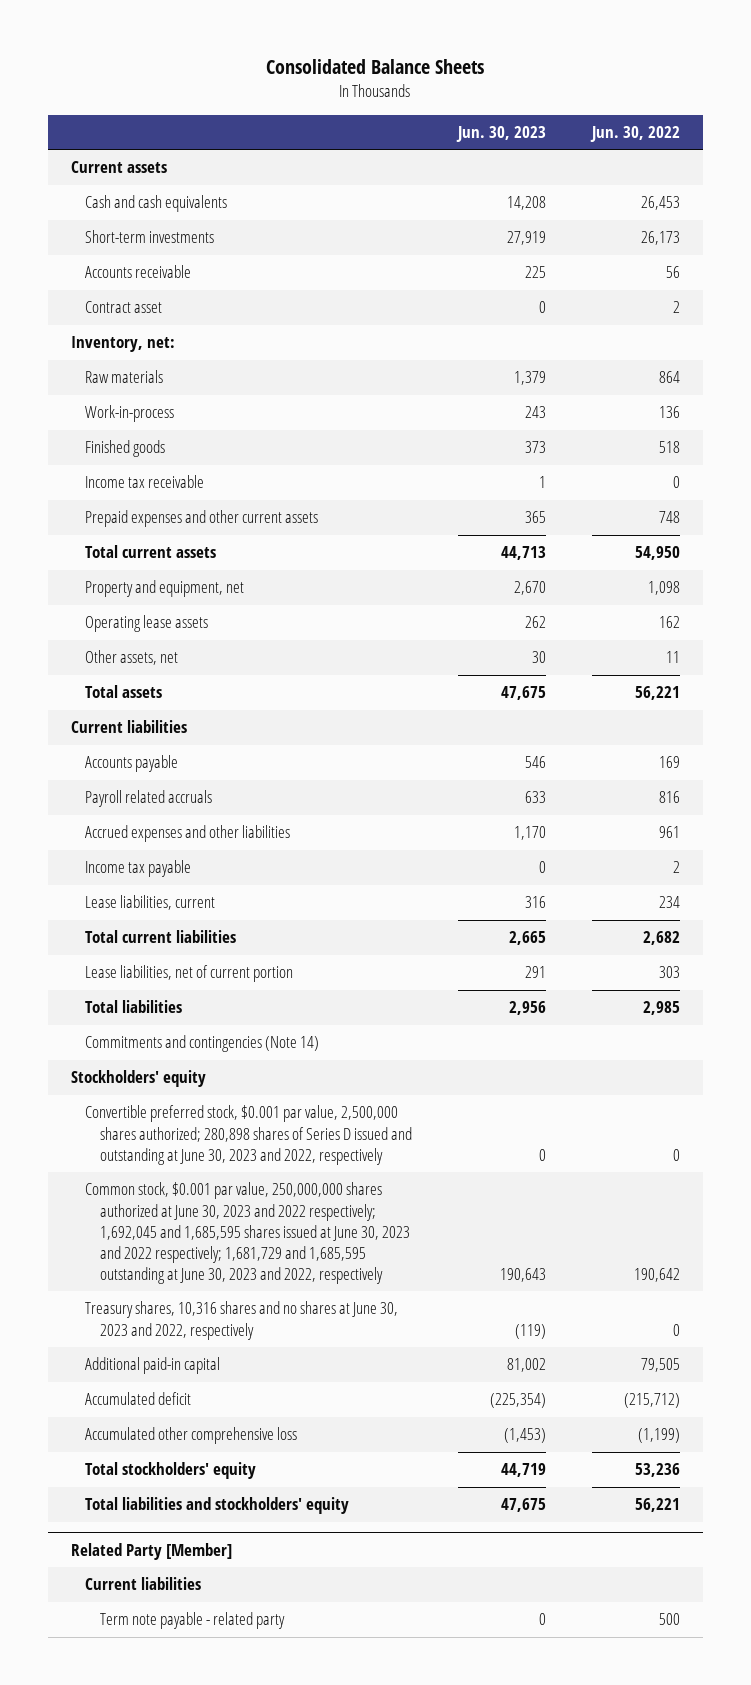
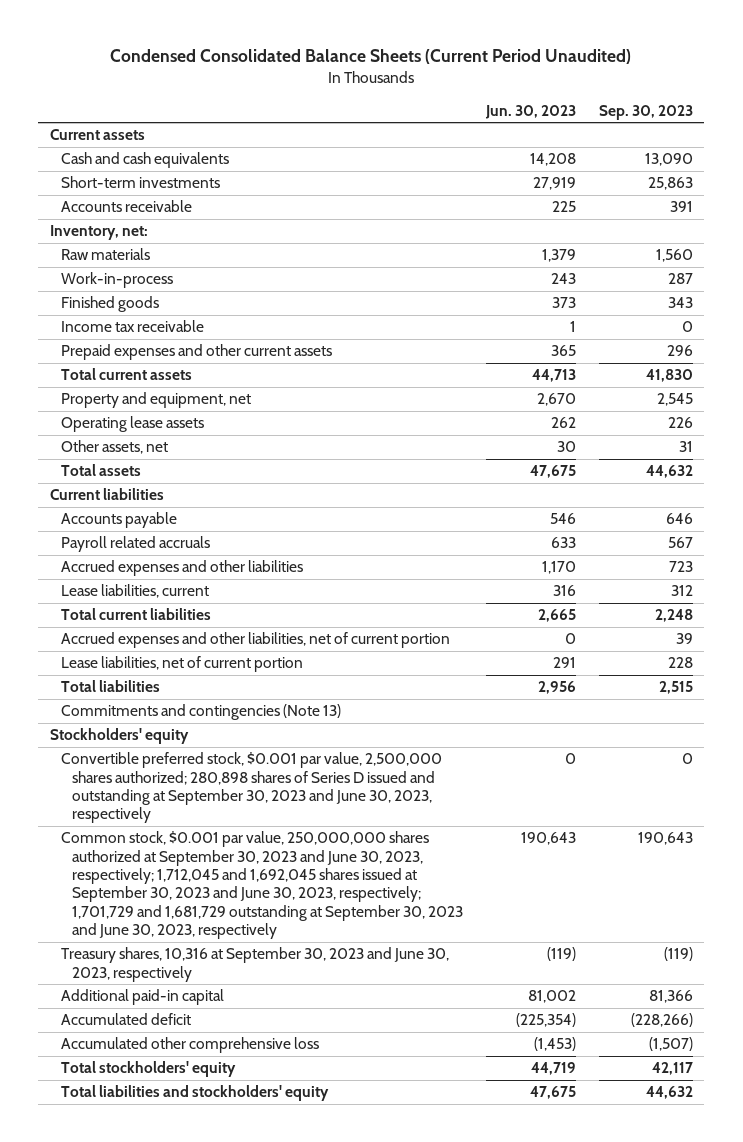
- Consolidated Balance Sheets
+ Condensed Consolidated Balance Sheets (Current Period Unaudited)
- | Jun. 30, 2023 | Jun. 30, 2022
+ | Jun. 30, 2023 | Sep. 30, 2023
- Contract asset | 0 | 2
- Income tax payable | 0 | 2
+ Accrued expenses and other liabilities, net of current portion | 0 | 39
- Commitments and contingencies (Note 14)
+ Commitments and contingencies (Note 13)
- Convertible preferred stock, $0.001 par value, 2,500,000 shares authorized; 280,898 shares of Series D issued and outstanding at June 30, 2023 and 2022, respectively | 0 | 0
- Common stock, $0.001 par value, 250,000,000 shares authorized at June 30, 2023 and 2022 respectively; 1,692,045 and 1,685,595 shares issued at June 30, 2023 and 2022 respectively; 1,681,729 and 1,685,595 outstanding at June 30, 2023 and 2022, respectively | 190,643 | 190,642
- Treasury shares, 10,316 shares and no shares at June 30, 2023 and 2022, respectively | (119) | 0
+ Convertible preferred stock, $0.001 par value, 2,500,000 shares authorized; 280,898 shares of Series D issued and outstanding at September 30, 2023 and June 30, 2023, respectively | 0 | 0
+ Common stock, $0.001 par value, 250,000,000 shares authorized at September 30, 2023 and June 30, 2023, respectively; 1,712,045 and 1,692,045 shares issued at September 30, 2023 and June 30, 2023, respectively; 1,701,729 and 1,681,729 outstanding at September 30, 2023 and June 30, 2023, respectively | 190,643 | 190,643
+ Treasury shares, 10,316 at September 30, 2023 and June 30, 2023, respectively | (119) | (119)
- Related Party [Member]
- Current liabilities
- Term note payable - related party | 0 | 500

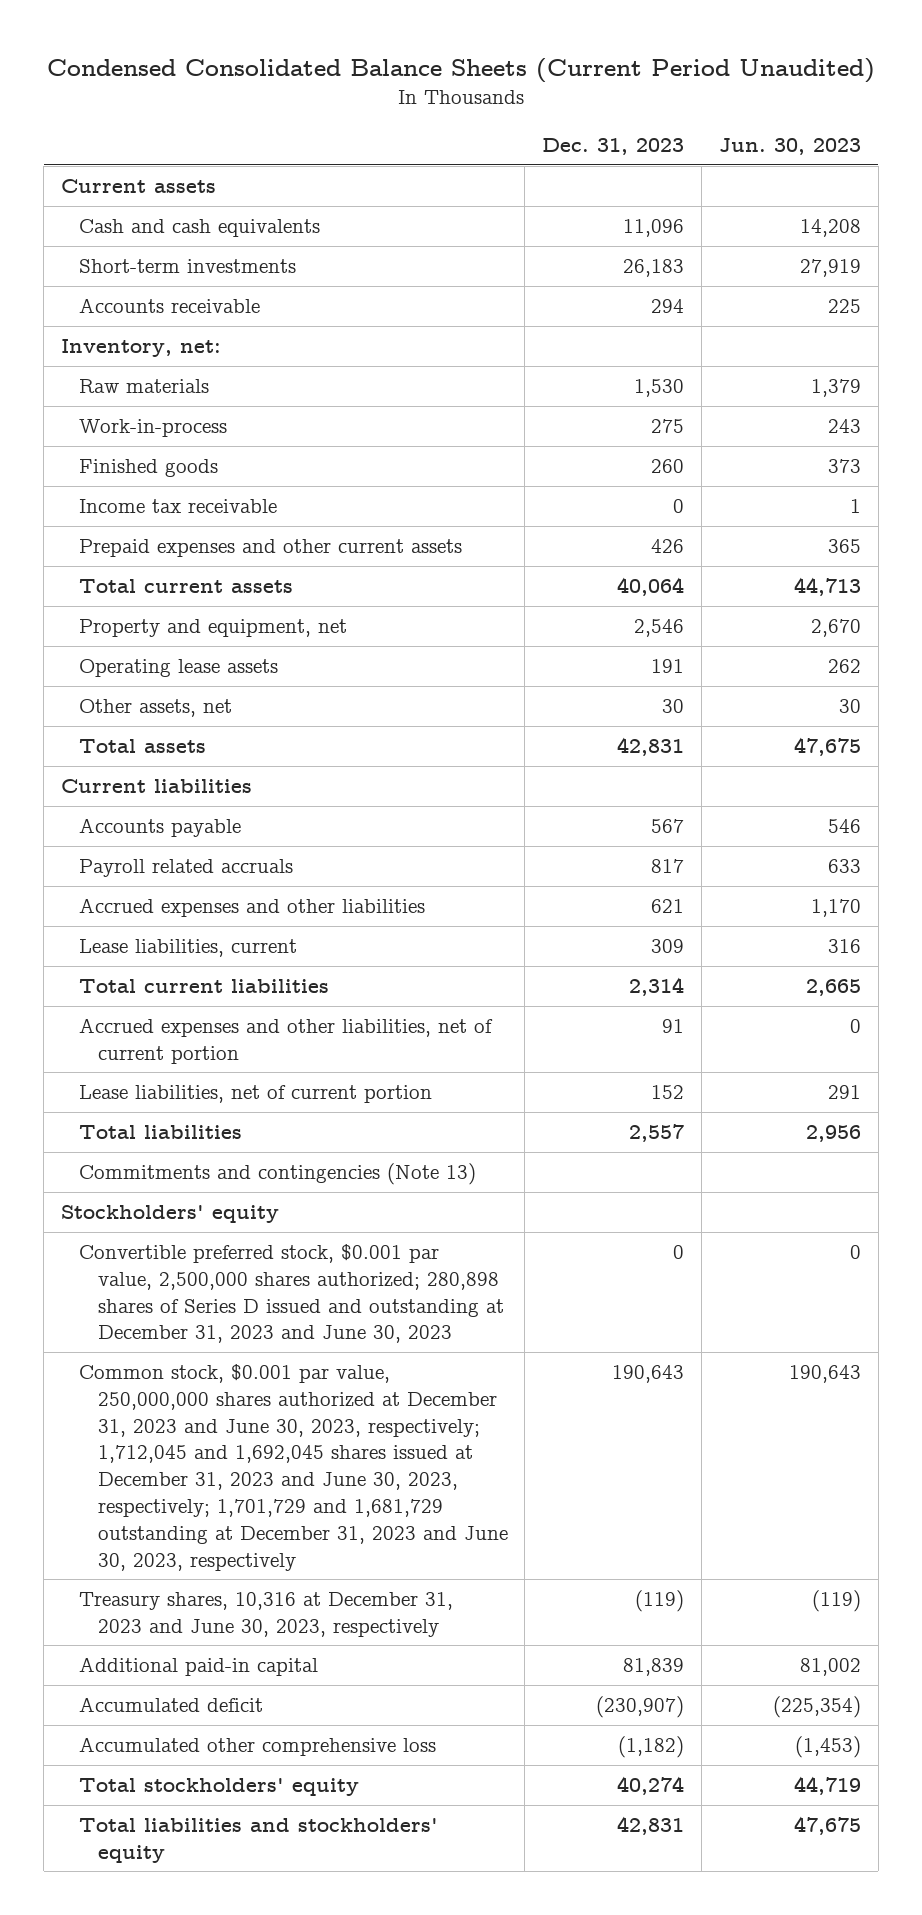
- | Jun. 30, 2023 | Sep. 30, 2023
+ | Dec. 31, 2023 | Jun. 30, 2023
- Convertible preferred stock, $0.001 par value, 2,500,000 shares authorized; 280,898 shares of Series D issued and outstanding at September 30, 2023 and June 30, 2023, respectively | 0 | 0
- Common stock, $0.001 par value, 250,000,000 shares authorized at September 30, 2023 and June 30, 2023, respectively; 1,712,045 and 1,692,045 shares issued at September 30, 2023 and June 30, 2023, respectively; 1,701,729 and 1,681,729 outstanding at September 30, 2023 and June 30, 2023, respectively | 190,643 | 190,643
- Treasury shares, 10,316 at September 30, 2023 and June 30, 2023, respectively | (119) | (119)
+ Convertible preferred stock, $0.001 par value, 2,500,000 shares authorized; 280,898 shares of Series D issued and outstanding at December 31, 2023 and June 30, 2023 | 0 | 0
+ Common stock, $0.001 par value, 250,000,000 shares authorized at December 31, 2023 and June 30, 2023, respectively; 1,712,045 and 1,692,045 shares issued at December 31, 2023 and June 30, 2023, respectively; 1,701,729 and 1,681,729 outstanding at December 31, 2023 and June 30, 2023, respectively | 190,643 | 190,643
+ Treasury shares, 10,316 at December 31, 2023 and June 30, 2023, respectively | (119) | (119)

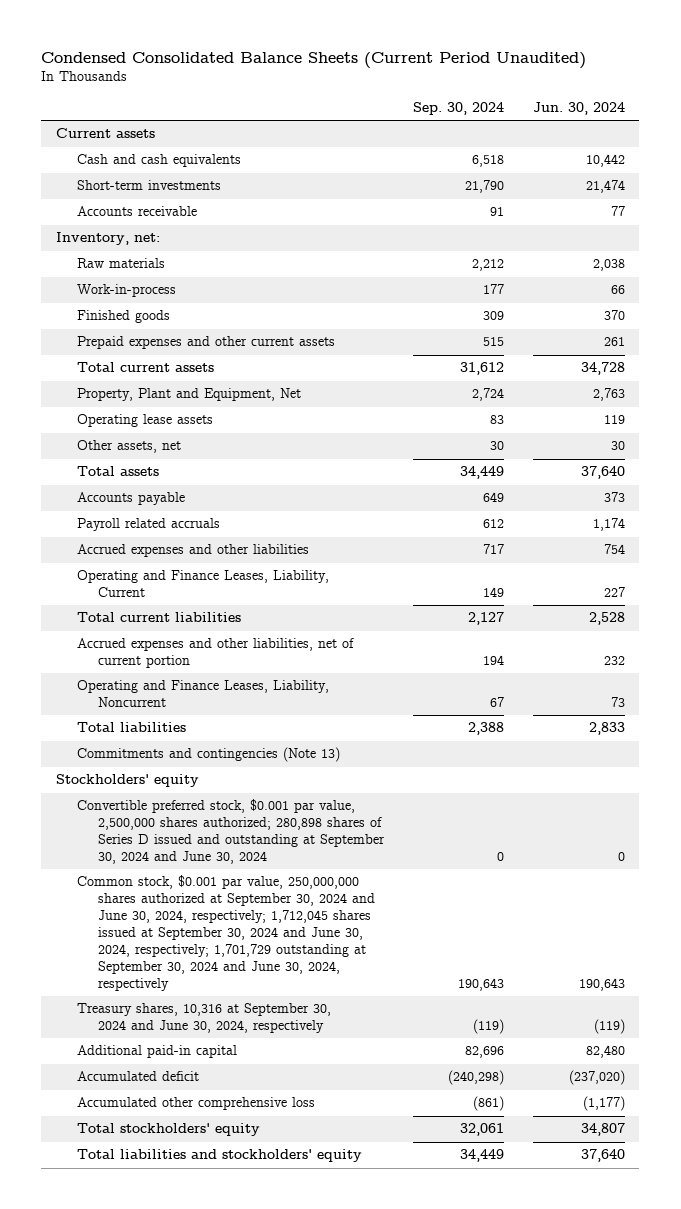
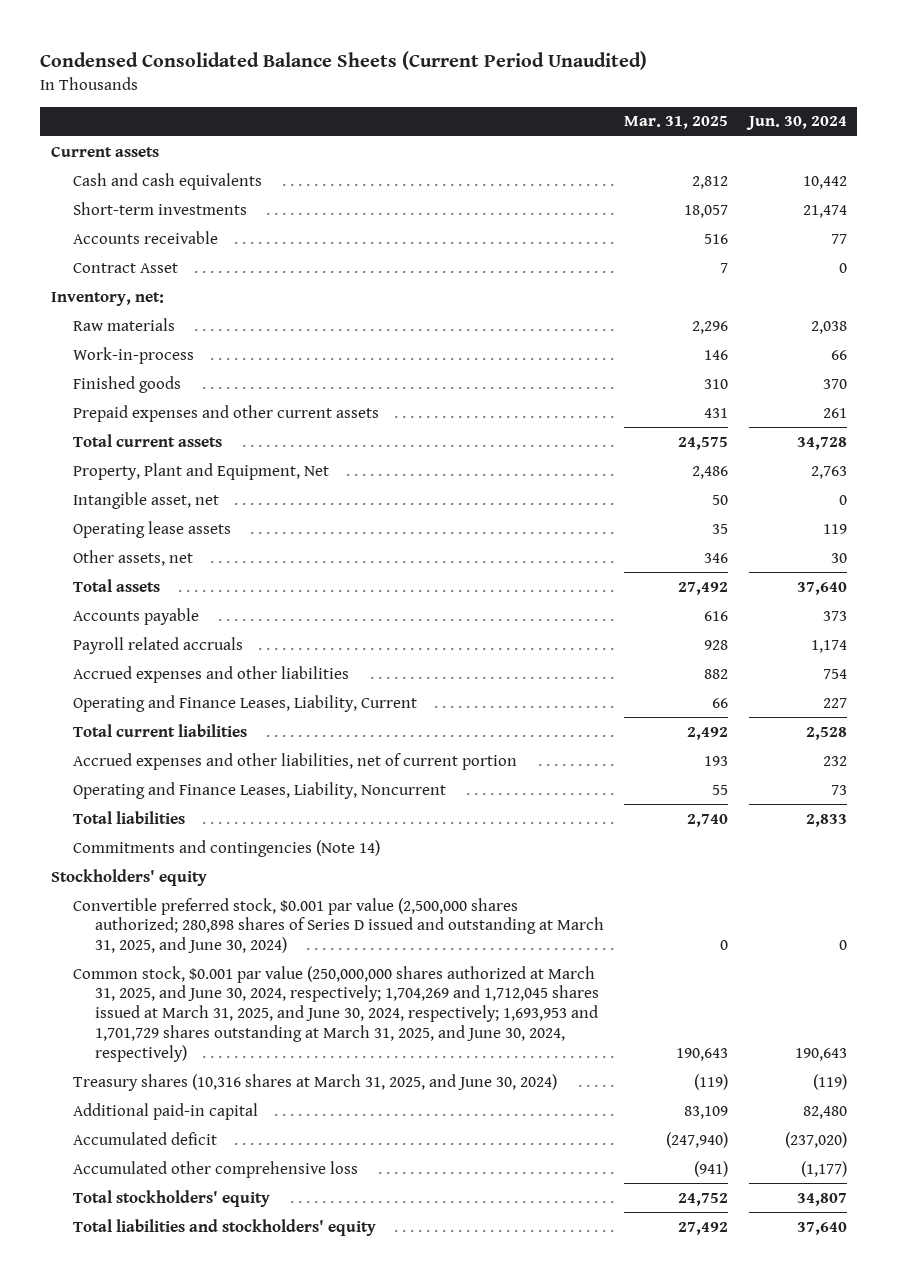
- | Sep. 30, 2024 | Jun. 30, 2024
+ | Mar. 31, 2025 | Jun. 30, 2024
+ Contract Asset | 7 | 0
+ Intangible asset, net | 50 | 0
- Commitments and contingencies (Note 13)
+ Commitments and contingencies (Note 14)
- Convertible preferred stock, $0.001 par value, 2,500,000 shares authorized; 280,898 shares of Series D issued and outstanding at September 30, 2024 and June 30, 2024 | 0 | 0
- Common stock, $0.001 par value, 250,000,000 shares authorized at September 30, 2024 and June 30, 2024, respectively; 1,712,045 shares issued at September 30, 2024 and June 30, 2024, respectively; 1,701,729 outstanding at September 30, 2024 and June 30, 2024, respectively | 190,643 | 190,643
- Treasury shares, 10,316 at September 30, 2024 and June 30, 2024, respectively | (119) | (119)
+ Convertible preferred stock, $0.001 par value (2,500,000 shares authorized; 280,898 shares of Series D issued and outstanding at March 31, 2025, and June 30, 2024) | 0 | 0
+ Common stock, $0.001 par value (250,000,000 shares authorized at March 31, 2025, and June 30, 2024, respectively; 1,704,269 and 1,712,045 shares issued at March 31, 2025, and June 30, 2024, respectively; 1,693,953 and 1,701,729 shares outstanding at March 31, 2025, and June 30, 2024, respectively) | 190,643 | 190,643
+ Treasury shares (10,316 shares at March 31, 2025, and June 30, 2024) | (119) | (119)

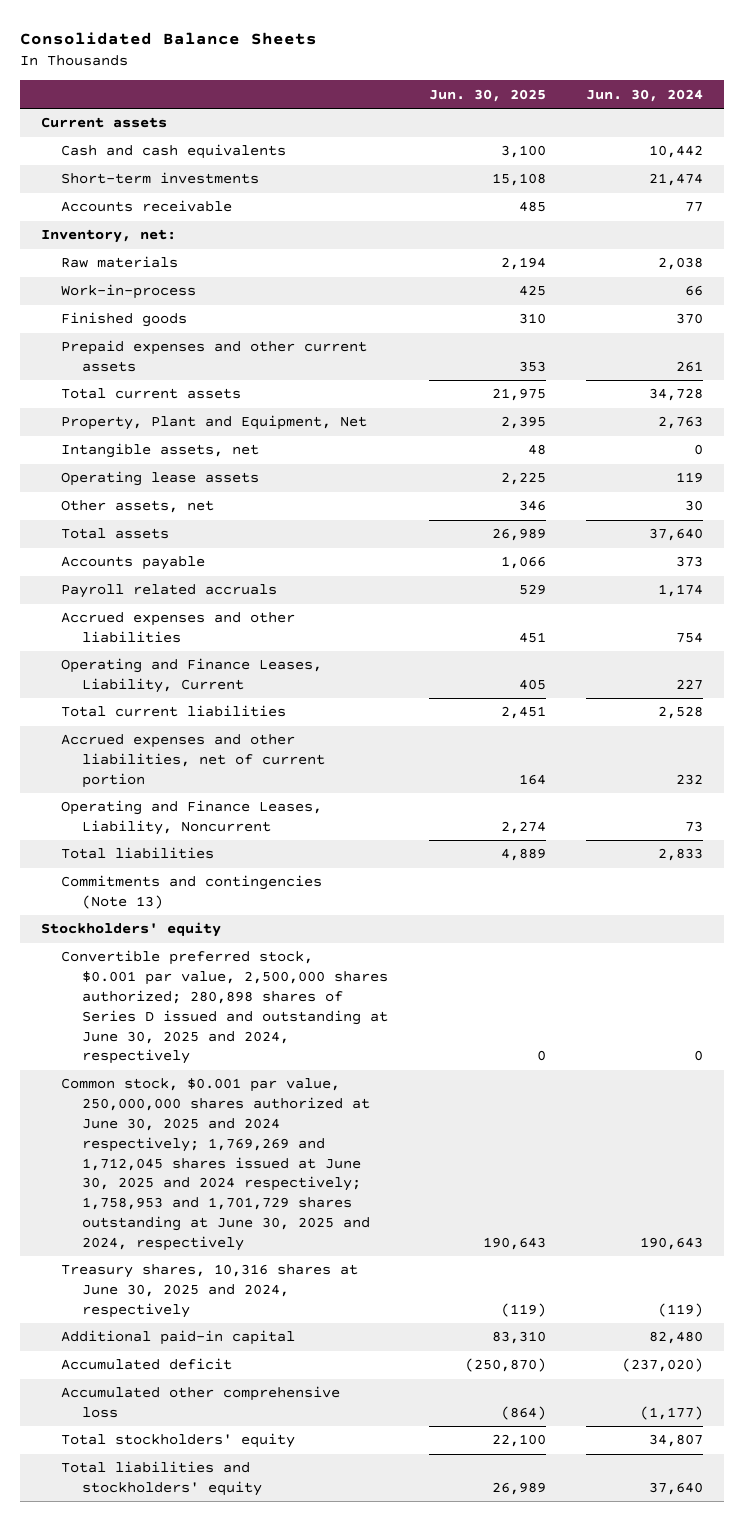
- Condensed Consolidated Balance Sheets (Current Period Unaudited)
+ Consolidated Balance Sheets
- | Mar. 31, 2025 | Jun. 30, 2024
+ | Jun. 30, 2025 | Jun. 30, 2024
- Contract Asset | 7 | 0
- Intangible asset, net | 50 | 0
+ Intangible assets, net | 48 | 0
- Commitments and contingencies (Note 14)
+ Commitments and contingencies (Note 13)
- Convertible preferred stock, $0.001 par value (2,500,000 shares authorized; 280,898 shares of Series D issued and outstanding at March 31, 2025, and June 30, 2024) | 0 | 0
- Common stock, $0.001 par value (250,000,000 shares authorized at March 31, 2025, and June 30, 2024, respectively; 1,704,269 and 1,712,045 shares issued at March 31, 2025, and June 30, 2024, respectively; 1,693,953 and 1,701,729 shares outstanding at March 31, 2025, and June 30, 2024, respectively) | 190,643 | 190,643
- Treasury shares (10,316 shares at March 31, 2025, and June 30, 2024) | (119) | (119)
+ Convertible preferred stock, $0.001 par value, 2,500,000 shares authorized; 280,898 shares of Series D issued and outstanding at June 30, 2025 and 2024, respectively | 0 | 0
+ Common stock, $0.001 par value, 250,000,000 shares authorized at June 30, 2025 and 2024 respectively; 1,769,269 and 1,712,045 shares issued at June 30, 2025 and 2024 respectively; 1,758,953 and 1,701,729 shares outstanding at June 30, 2025 and 2024, respectively | 190,643 | 190,643
+ Treasury shares, 10,316 shares at June 30, 2025 and 2024, respectively | (119) | (119)

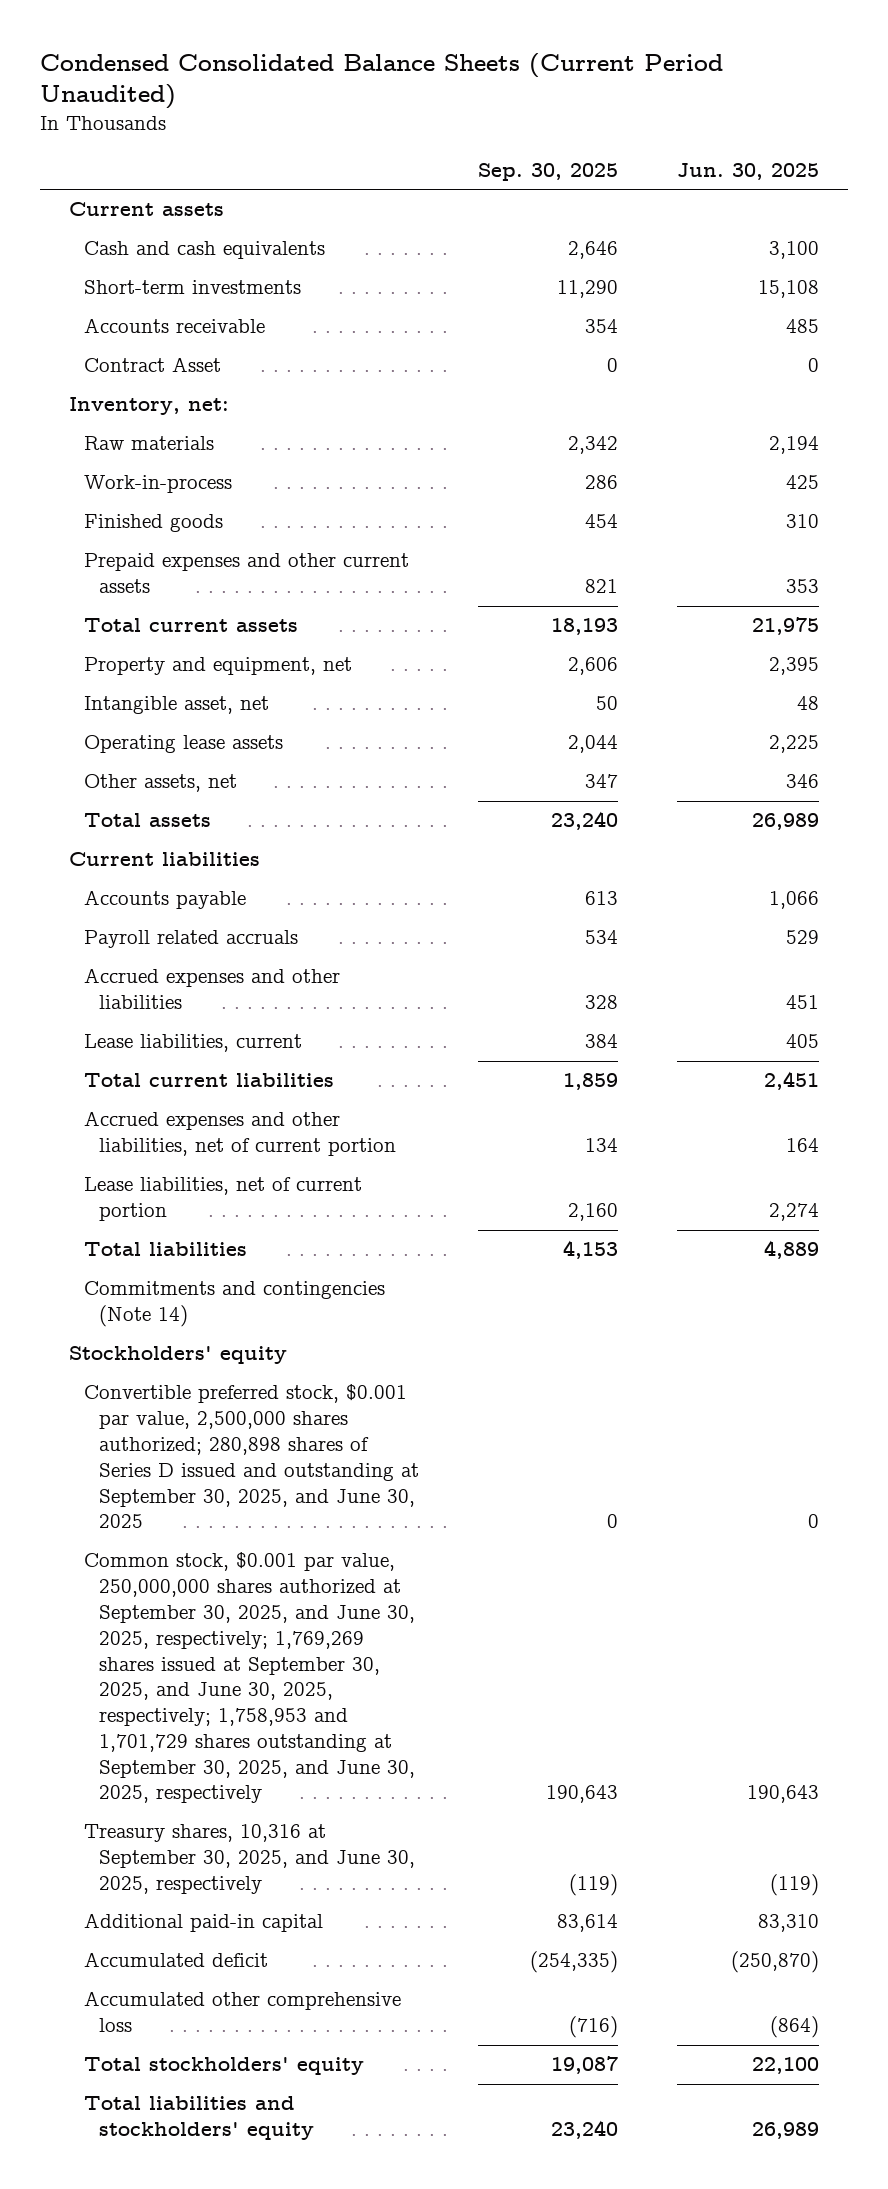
- Consolidated Balance Sheets
+ Condensed Consolidated Balance Sheets (Current Period Unaudited)
- | Jun. 30, 2025 | Jun. 30, 2024
+ | Sep. 30, 2025 | Jun. 30, 2025
+ Contract Asset | 0 | 0
- Property, Plant and Equipment, Net | 2,395 | 2,763
- Intangible assets, net | 48 | 0
+ Property and equipment, net | 2,606 | 2,395
+ Intangible asset, net | 50 | 48
+ Current liabilities
- Operating and Finance Leases, Liability, Current | 405 | 227
+ Lease liabilities, current | 384 | 405
- Operating and Finance Leases, Liability, Noncurrent | 2,274 | 73
+ Lease liabilities, net of current portion | 2,160 | 2,274
- Commitments and contingencies (Note 13)
+ Commitments and contingencies (Note 14)
- Convertible preferred stock, $0.001 par value, 2,500,000 shares authorized; 280,898 shares of Series D issued and outstanding at June 30, 2025 and 2024, respectively | 0 | 0
- Common stock, $0.001 par value, 250,000,000 shares authorized at June 30, 2025 and 2024 respectively; 1,769,269 and 1,712,045 shares issued at June 30, 2025 and 2024 respectively; 1,758,953 and 1,701,729 shares outstanding at June 30, 2025 and 2024, respectively | 190,643 | 190,643
- Treasury shares, 10,316 shares at June 30, 2025 and 2024, respectively | (119) | (119)
+ Convertible preferred stock, $0.001 par value, 2,500,000 shares authorized; 280,898 shares of Series D issued and outstanding at September 30, 2025, and June 30, 2025 | 0 | 0
+ Common stock, $0.001 par value, 250,000,000 shares authorized at September 30, 2025, and June 30, 2025, respectively; 1,769,269 shares issued at September 30, 2025, and June 30, 2025, respectively; 1,758,953 and 1,701,729 shares outstanding at September 30, 2025, and June 30, 2025, respectively | 190,643 | 190,643
+ Treasury shares, 10,316 at September 30, 2025, and June 30, 2025, respectively | (119) | (119)

